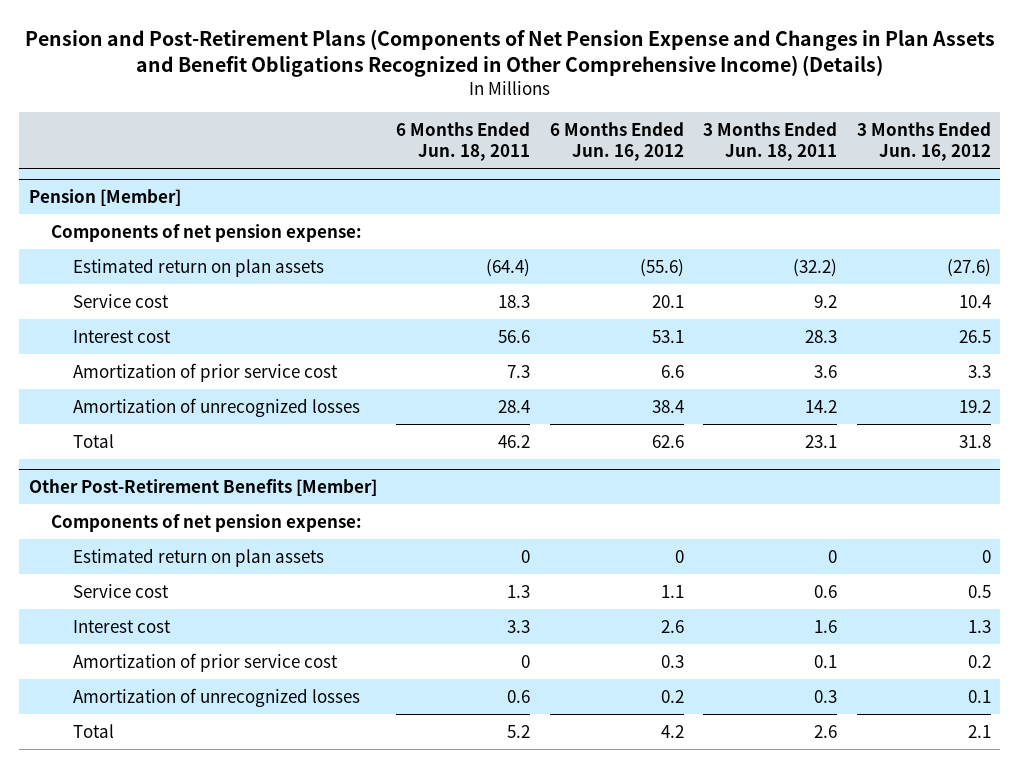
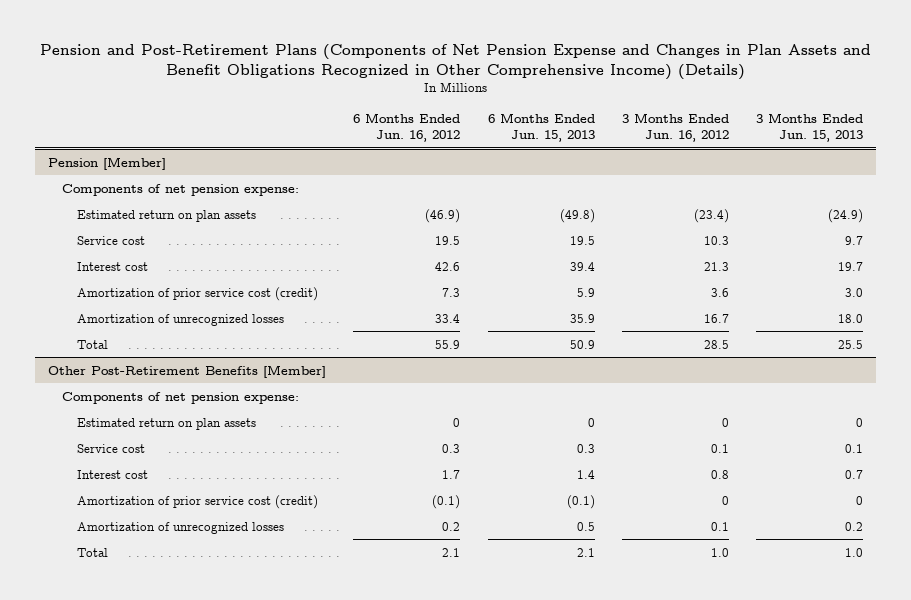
- | 6 Months Ended Jun. 18, 2011 | 6 Months Ended Jun. 16, 2012 | 3 Months Ended Jun. 18, 2011 | 3 Months Ended Jun. 16, 2012
+ | 6 Months Ended Jun. 16, 2012 | 6 Months Ended Jun. 15, 2013 | 3 Months Ended Jun. 16, 2012 | 3 Months Ended Jun. 15, 2013
@ Pension [Member]
- Estimated return on plan assets | (64.4) | (55.6) | (32.2) | (27.6)
- Service cost | 18.3 | 20.1 | 9.2 | 10.4
- Interest cost | 56.6 | 53.1 | 28.3 | 26.5
- Amortization of prior service cost | 7.3 | 6.6 | 3.6 | 3.3
- Amortization of unrecognized losses | 28.4 | 38.4 | 14.2 | 19.2
- Total | 46.2 | 62.6 | 23.1 | 31.8
+ Estimated return on plan assets | (46.9) | (49.8) | (23.4) | (24.9)
+ Service cost | 19.5 | 19.5 | 10.3 | 9.7
+ Interest cost | 42.6 | 39.4 | 21.3 | 19.7
+ Amortization of prior service cost (credit) | 7.3 | 5.9 | 3.6 | 3.0
+ Amortization of unrecognized losses | 33.4 | 35.9 | 16.7 | 18.0
+ Total | 55.9 | 50.9 | 28.5 | 25.5
@ Other Post-Retirement Benefits [Member]
- Service cost | 1.3 | 1.1 | 0.6 | 0.5
- Interest cost | 3.3 | 2.6 | 1.6 | 1.3
- Amortization of prior service cost | 0 | 0.3 | 0.1 | 0.2
+ Service cost | 0.3 | 0.3 | 0.1 | 0.1
+ Interest cost | 1.7 | 1.4 | 0.8 | 0.7
+ Amortization of prior service cost (credit) | (0.1) | (0.1) | 0 | 0
- Total | 5.2 | 4.2 | 2.6 | 2.1
+ Total | 2.1 | 2.1 | 1.0 | 1.0

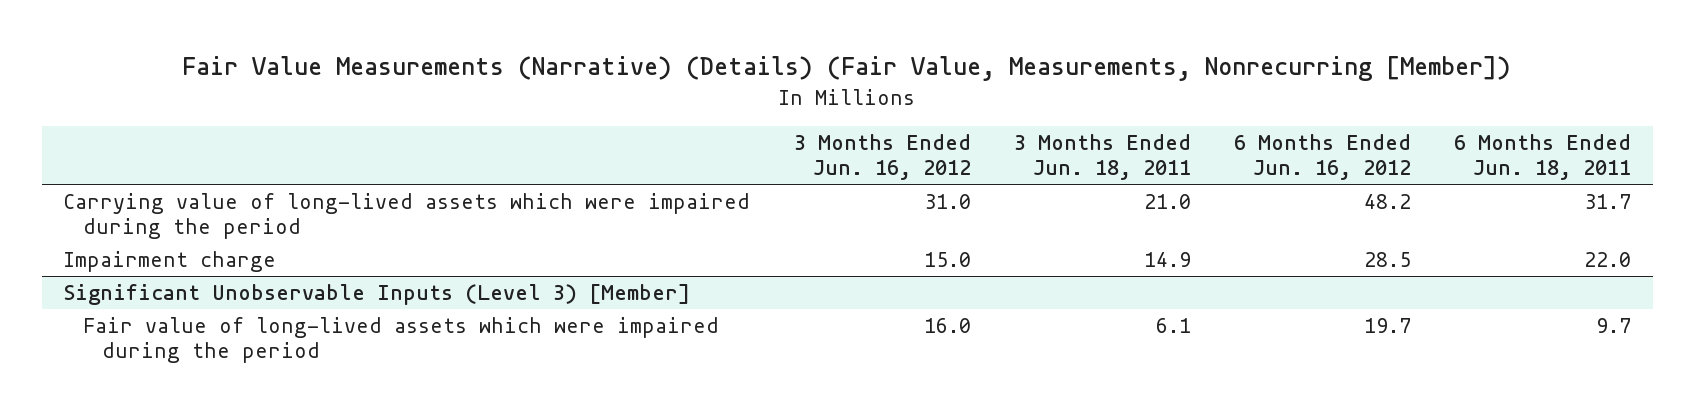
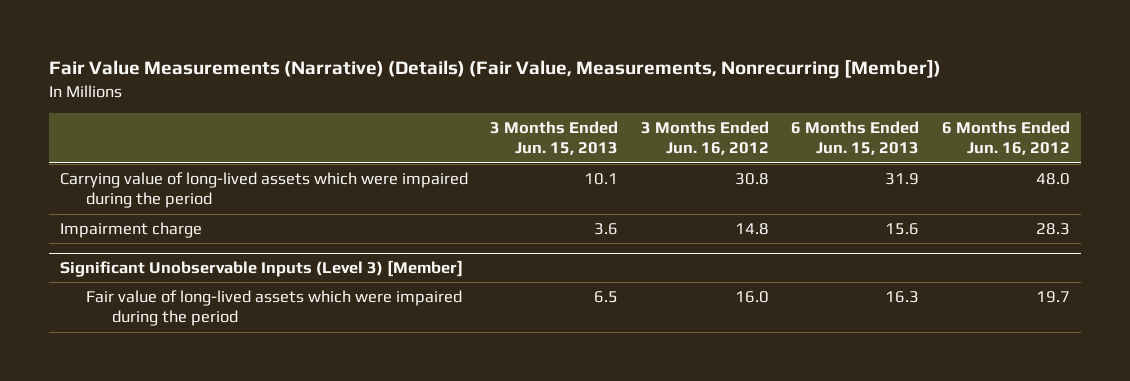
- | 3 Months Ended Jun. 16, 2012 | 3 Months Ended Jun. 18, 2011 | 6 Months Ended Jun. 16, 2012 | 6 Months Ended Jun. 18, 2011
+ | 3 Months Ended Jun. 15, 2013 | 3 Months Ended Jun. 16, 2012 | 6 Months Ended Jun. 15, 2013 | 6 Months Ended Jun. 16, 2012
- Carrying value of long-lived assets which were impaired during the period | 31.0 | 21.0 | 48.2 | 31.7
- Impairment charge | 15.0 | 14.9 | 28.5 | 22.0
+ Carrying value of long-lived assets which were impaired during the period | 10.1 | 30.8 | 31.9 | 48.0
+ Impairment charge | 3.6 | 14.8 | 15.6 | 28.3

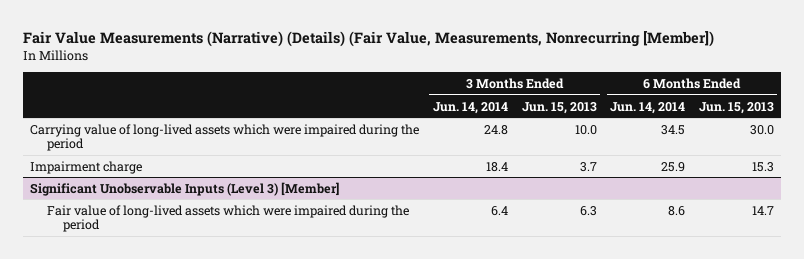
- | 3 Months Ended Jun. 15, 2013 | 3 Months Ended Jun. 16, 2012 | 6 Months Ended Jun. 15, 2013 | 6 Months Ended Jun. 16, 2012
+ | 3 Months Ended Jun. 14, 2014 | 3 Months Ended Jun. 15, 2013 | 6 Months Ended Jun. 14, 2014 | 6 Months Ended Jun. 15, 2013
- Carrying value of long-lived assets which were impaired during the period | 10.1 | 30.8 | 31.9 | 48.0
- Impairment charge | 3.6 | 14.8 | 15.6 | 28.3
+ Carrying value of long-lived assets which were impaired during the period | 24.8 | 10.0 | 34.5 | 30.0
+ Impairment charge | 18.4 | 3.7 | 25.9 | 15.3
@ Significant Unobservable Inputs (Level 3) [Member]
- Fair value of long-lived assets which were impaired during the period | 6.5 | 16.0 | 16.3 | 19.7
+ Fair value of long-lived assets which were impaired during the period | 6.4 | 6.3 | 8.6 | 14.7

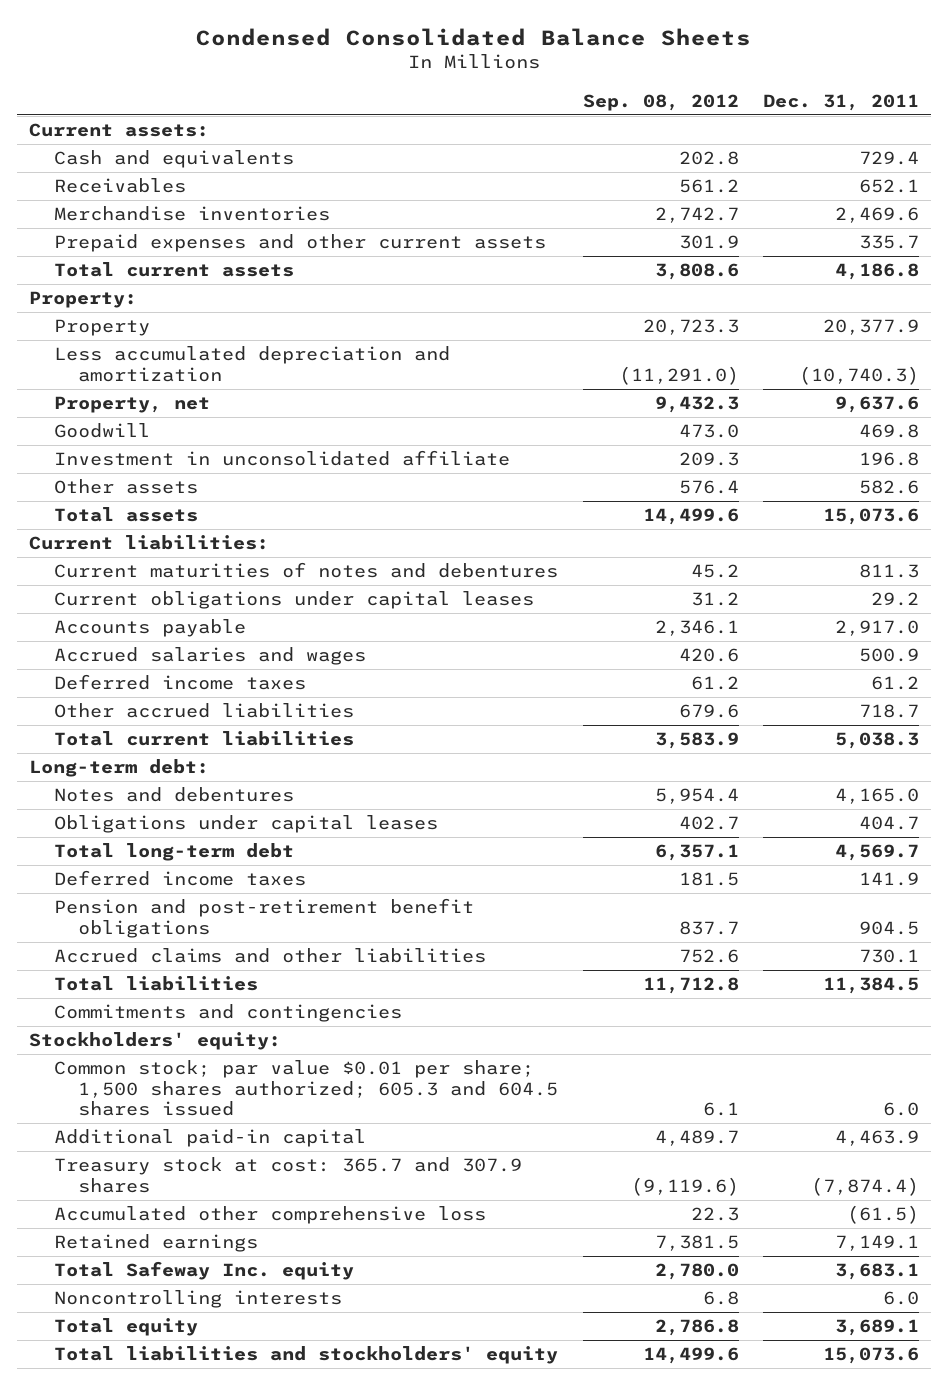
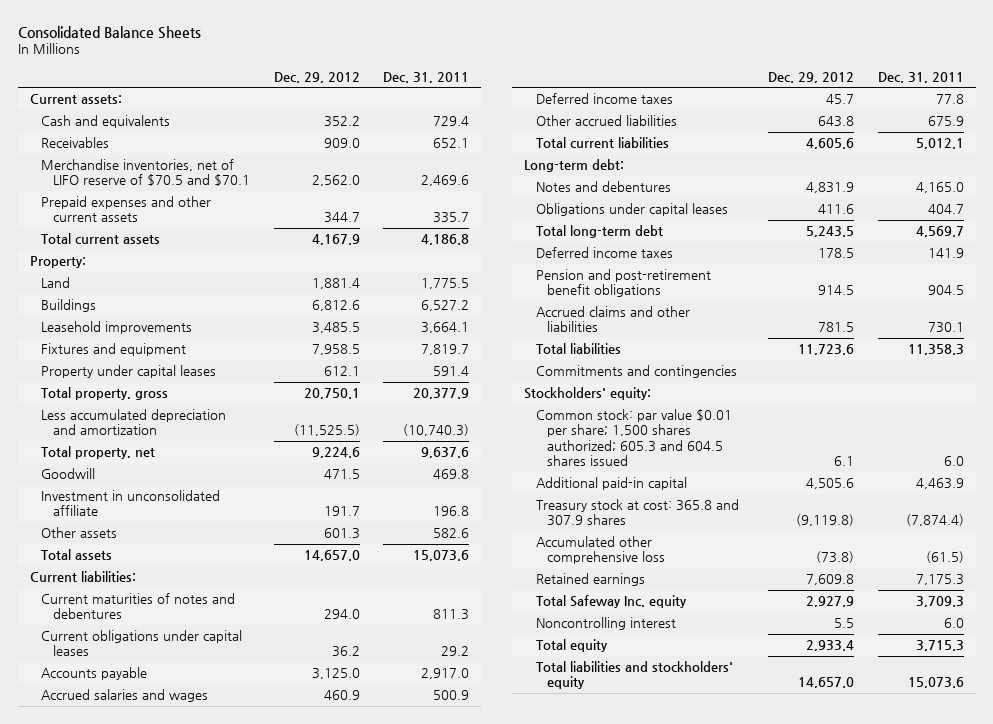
- Condensed Consolidated Balance Sheets
+ Consolidated Balance Sheets
- | Sep. 08, 2012 | Dec. 31, 2011
+ | Dec. 29, 2012 | Dec. 31, 2011
- Merchandise inventories | 2,742.7 | 2,469.6
+ Merchandise inventories, net of LIFO reserve of $70.5 and $70.1 | 2,562.0 | 2,469.6
- Property | 20,723.3 | 20,377.9
+ Land | 1,881.4 | 1,775.5
+ Buildings | 6,812.6 | 6,527.2
+ Leasehold improvements | 3,485.5 | 3,664.1
+ Fixtures and equipment | 7,958.5 | 7,819.7
+ Property under capital leases | 612.1 | 591.4
+ Total property, gross | 20,750.1 | 20,377.9
- Property, net | 9,432.3 | 9,637.6
+ Total property, net | 9,224.6 | 9,637.6
- Deferred income taxes | 61.2 | 61.2
- Other accrued liabilities | 679.6 | 718.7
- Total current liabilities | 3,583.9 | 5,038.3
+ Deferred income taxes | 45.7 | 77.8
+ Other accrued liabilities | 643.8 | 675.9
+ Total current liabilities | 4,605.6 | 5,012.1
- Total liabilities | 11,712.8 | 11,384.5
+ Total liabilities | 11,723.6 | 11,358.3
- Common stock; par value $0.01 per share; 1,500 shares authorized; 605.3 and 604.5 shares issued | 6.1 | 6.0
+ Common stock: par value $0.01 per share; 1,500 shares authorized; 605.3 and 604.5 shares issued | 6.1 | 6.0
- Treasury stock at cost: 365.7 and 307.9 shares | (9,119.6) | (7,874.4)
+ Treasury stock at cost: 365.8 and 307.9 shares | (9,119.8) | (7,874.4)
- Retained earnings | 7,381.5 | 7,149.1
- Total Safeway Inc. equity | 2,780.0 | 3,683.1
- Noncontrolling interests | 6.8 | 6.0
- Total equity | 2,786.8 | 3,689.1
+ Retained earnings | 7,609.8 | 7,175.3
+ Total Safeway Inc. equity | 2,927.9 | 3,709.3
+ Noncontrolling interest | 5.5 | 6.0
+ Total equity | 2,933.4 | 3,715.3

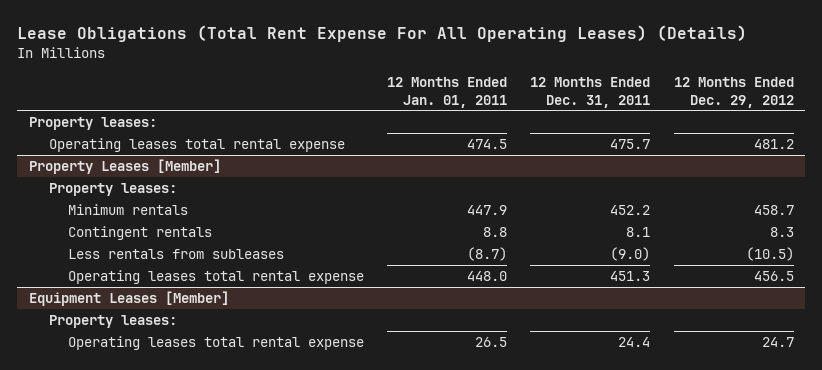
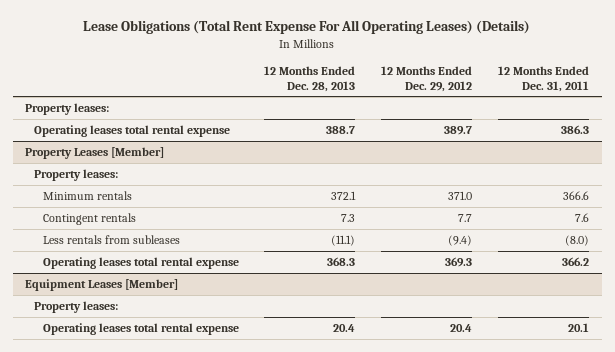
- | 12 Months Ended Jan. 01, 2011 | 12 Months Ended Dec. 31, 2011 | 12 Months Ended Dec. 29, 2012
+ | 12 Months Ended Dec. 28, 2013 | 12 Months Ended Dec. 29, 2012 | 12 Months Ended Dec. 31, 2011
- Operating leases total rental expense | 474.5 | 475.7 | 481.2
+ Operating leases total rental expense | 388.7 | 389.7 | 386.3
@ Property Leases [Member]
- Minimum rentals | 447.9 | 452.2 | 458.7
- Contingent rentals | 8.8 | 8.1 | 8.3
- Less rentals from subleases | (8.7) | (9.0) | (10.5)
- Operating leases total rental expense | 448.0 | 451.3 | 456.5
+ Minimum rentals | 372.1 | 371.0 | 366.6
+ Contingent rentals | 7.3 | 7.7 | 7.6
+ Less rentals from subleases | (11.1) | (9.4) | (8.0)
+ Operating leases total rental expense | 368.3 | 369.3 | 366.2
@ Equipment Leases [Member]
- Operating leases total rental expense | 26.5 | 24.4 | 24.7
+ Operating leases total rental expense | 20.4 | 20.4 | 20.1

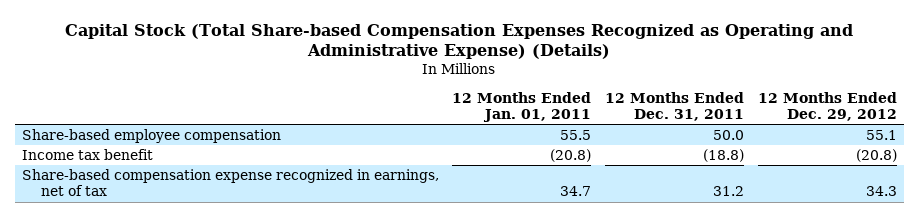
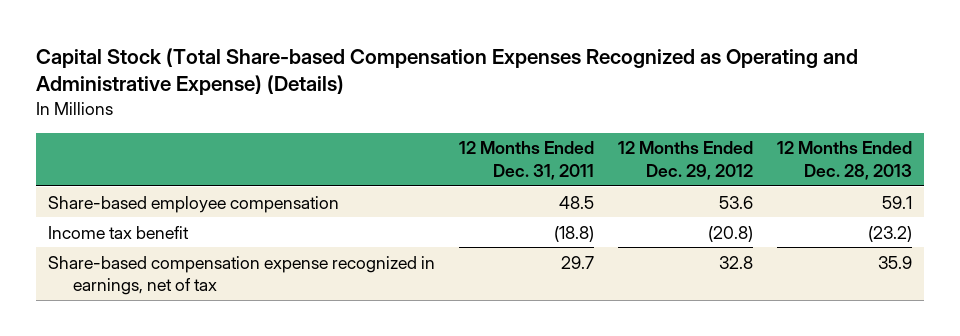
- | 12 Months Ended Jan. 01, 2011 | 12 Months Ended Dec. 31, 2011 | 12 Months Ended Dec. 29, 2012
+ | 12 Months Ended Dec. 31, 2011 | 12 Months Ended Dec. 29, 2012 | 12 Months Ended Dec. 28, 2013
- Share-based employee compensation | 55.5 | 50.0 | 55.1
+ Share-based employee compensation | 48.5 | 53.6 | 59.1
- Share-based compensation expense recognized in earnings, net of tax | 34.7 | 31.2 | 34.3
+ Share-based compensation expense recognized in earnings, net of tax | 29.7 | 32.8 | 35.9

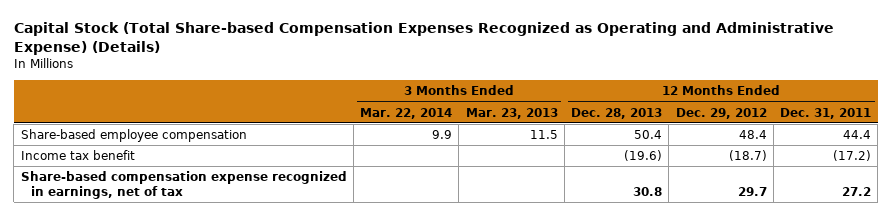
- | 12 Months Ended Dec. 31, 2011 | 12 Months Ended Dec. 29, 2012 | 12 Months Ended Dec. 28, 2013
+ | 3 Months Ended Mar. 22, 2014 | 3 Months Ended Mar. 23, 2013 | 12 Months Ended Dec. 28, 2013 | 12 Months Ended Dec. 29, 2012 | 12 Months Ended Dec. 31, 2011
- Share-based employee compensation | 48.5 | 53.6 | 59.1
- Income tax benefit | (18.8) | (20.8) | (23.2)
- Share-based compensation expense recognized in earnings, net of tax | 29.7 | 32.8 | 35.9
+ Share-based employee compensation | 9.9 | 11.5 | 50.4 | 48.4 | 44.4
+ Income tax benefit | | | (19.6) | (18.7) | (17.2)
+ Share-based compensation expense recognized in earnings, net of tax | | | 30.8 | 29.7 | 27.2

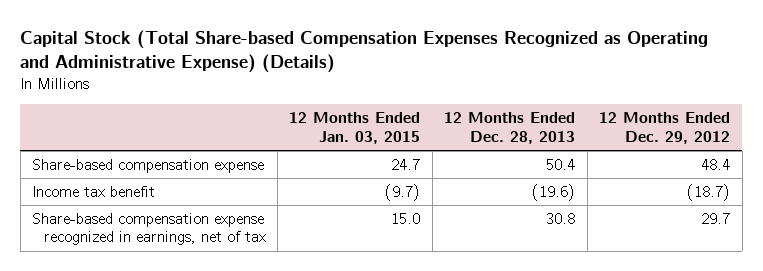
- | 3 Months Ended Mar. 22, 2014 | 3 Months Ended Mar. 23, 2013 | 12 Months Ended Dec. 28, 2013 | 12 Months Ended Dec. 29, 2012 | 12 Months Ended Dec. 31, 2011
+ | 12 Months Ended Jan. 03, 2015 | 12 Months Ended Dec. 28, 2013 | 12 Months Ended Dec. 29, 2012
- Share-based employee compensation | 9.9 | 11.5 | 50.4 | 48.4 | 44.4
+ Share-based compensation expense | 24.7 | 50.4 | 48.4

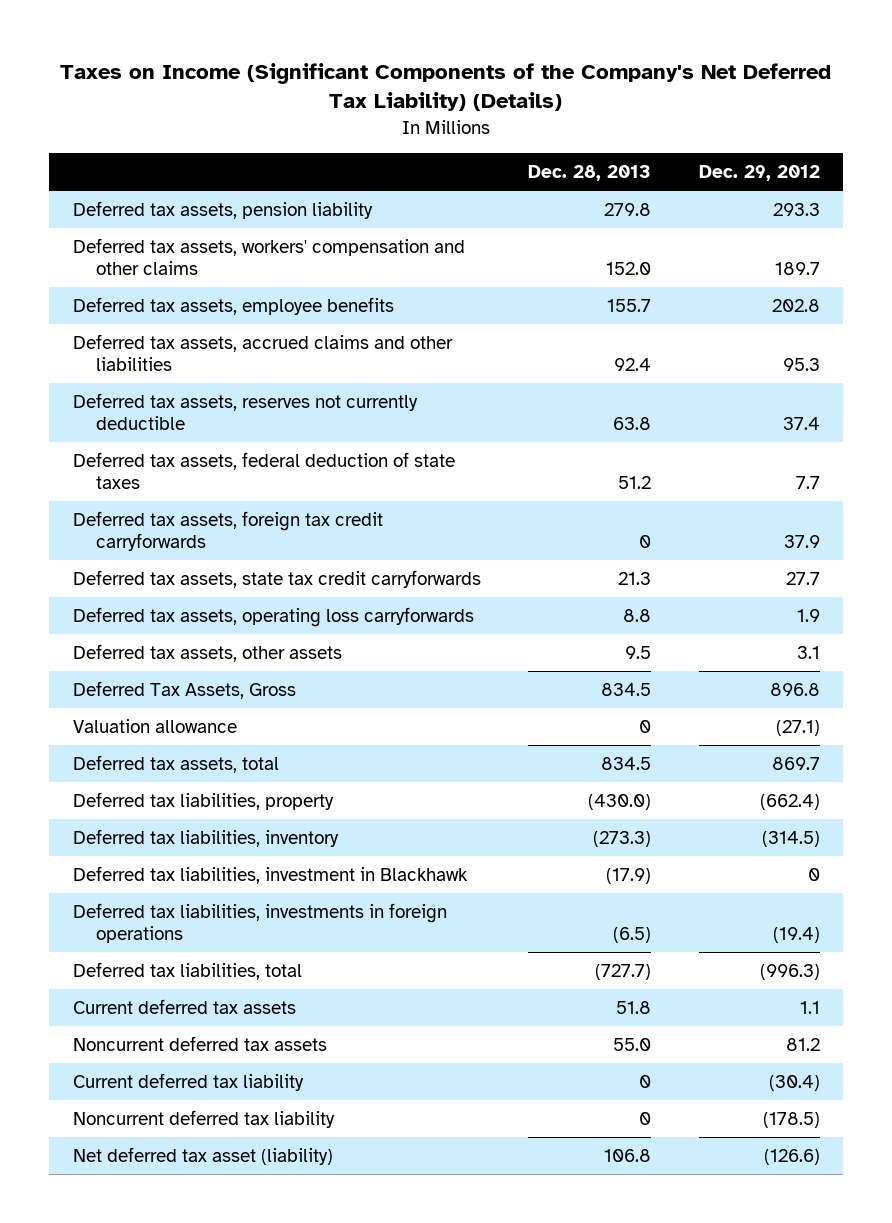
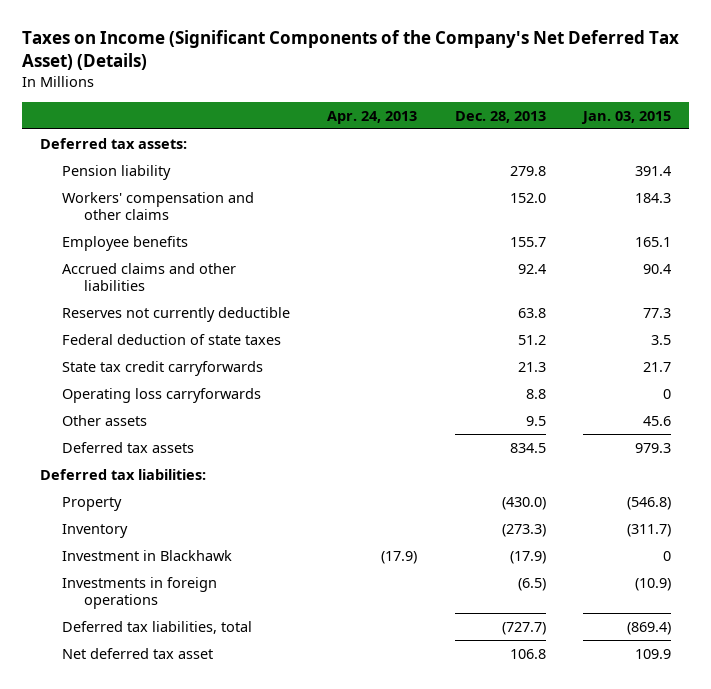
- Taxes on Income (Significant Components of the Company's Net Deferred Tax Liability) (Details)
+ Taxes on Income (Significant Components of the Company's Net Deferred Tax Asset) (Details)
- | Dec. 28, 2013 | Dec. 29, 2012
+ | Apr. 24, 2013 | Dec. 28, 2013 | Jan. 03, 2015
- Deferred tax assets, pension liability | 279.8 | 293.3
- Deferred tax assets, workers' compensation and other claims | 152.0 | 189.7
- Deferred tax assets, employee benefits | 155.7 | 202.8
- Deferred tax assets, accrued claims and other liabilities | 92.4 | 95.3
- Deferred tax assets, reserves not currently deductible | 63.8 | 37.4
- Deferred tax assets, federal deduction of state taxes | 51.2 | 7.7
- Deferred tax assets, foreign tax credit carryforwards | 0 | 37.9
- Deferred tax assets, state tax credit carryforwards | 21.3 | 27.7
- Deferred tax assets, operating loss carryforwards | 8.8 | 1.9
- Deferred tax assets, other assets | 9.5 | 3.1
- Deferred Tax Assets, Gross | 834.5 | 896.8
- Valuation allowance | 0 | (27.1)
- Deferred tax assets, total | 834.5 | 869.7
- Deferred tax liabilities, property | (430.0) | (662.4)
- Deferred tax liabilities, inventory | (273.3) | (314.5)
- Deferred tax liabilities, investment in Blackhawk | (17.9) | 0
- Deferred tax liabilities, investments in foreign operations | (6.5) | (19.4)
+ Deferred tax assets:
+ Pension liability | | 279.8 | 391.4
+ Workers' compensation and other claims | | 152.0 | 184.3
+ Employee benefits | | 155.7 | 165.1
+ Accrued claims and other liabilities | | 92.4 | 90.4
+ Reserves not currently deductible | | 63.8 | 77.3
+ Federal deduction of state taxes | | 51.2 | 3.5
+ State tax credit carryforwards | | 21.3 | 21.7
+ Operating loss carryforwards | | 8.8 | 0
+ Other assets | | 9.5 | 45.6
+ Deferred tax assets | | 834.5 | 979.3
+ Deferred tax liabilities:
+ Property | | (430.0) | (546.8)
+ Inventory | | (273.3) | (311.7)
+ Investment in Blackhawk | (17.9) | (17.9) | 0
+ Investments in foreign operations | | (6.5) | (10.9)
- Current deferred tax assets | 51.8 | 1.1
- Noncurrent deferred tax assets | 55.0 | 81.2
- Current deferred tax liability | 0 | (30.4)
- Noncurrent deferred tax liability | 0 | (178.5)
- Net deferred tax asset (liability) | 106.8 | (126.6)
+ Net deferred tax asset | | 106.8 | 109.9

